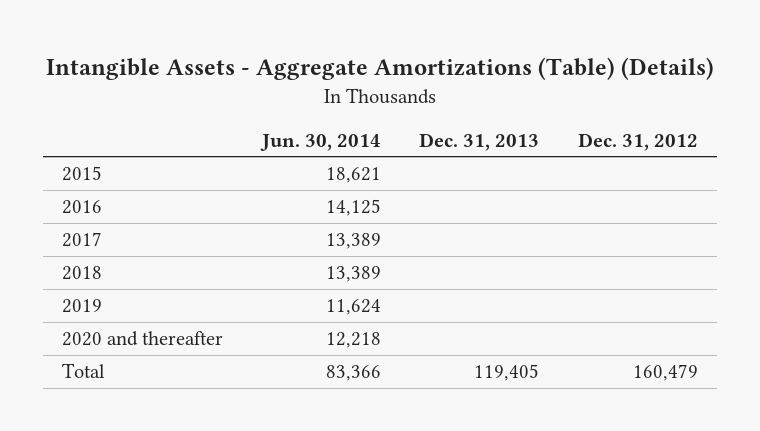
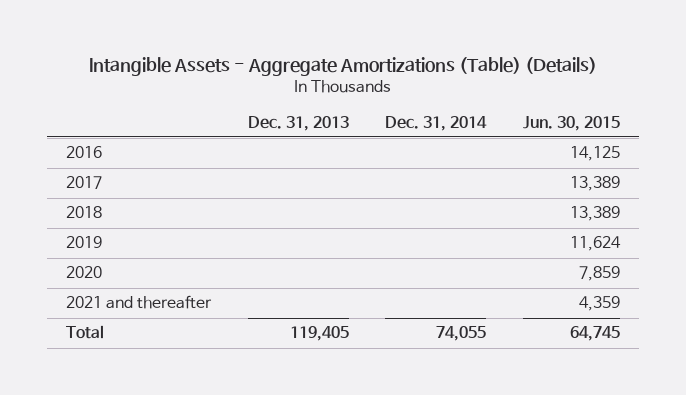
- | Jun. 30, 2014 | Dec. 31, 2013 | Dec. 31, 2012
+ | Dec. 31, 2013 | Dec. 31, 2014 | Jun. 30, 2015
- 2015 | 18,621 | |
- 2020 and thereafter | 12,218 | |
+ 2020 | | | 7,859
+ 2021 and thereafter | | | 4,359

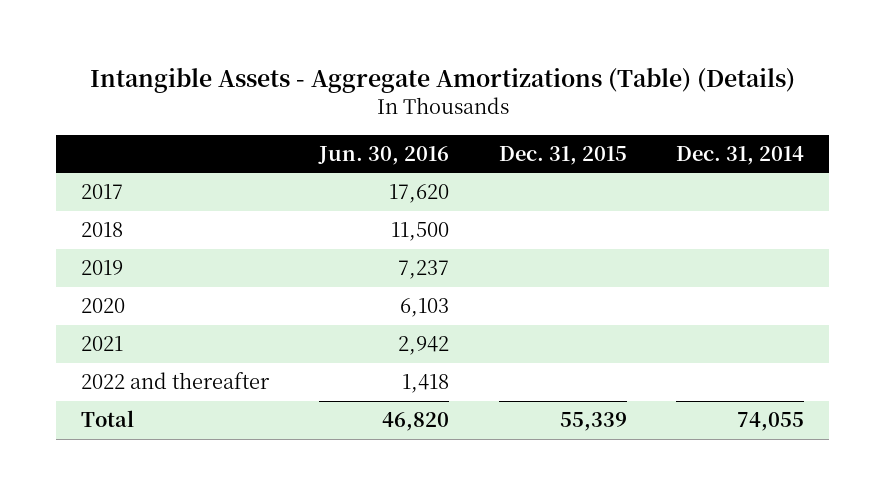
- | Dec. 31, 2013 | Dec. 31, 2014 | Jun. 30, 2015
+ | Jun. 30, 2016 | Dec. 31, 2015 | Dec. 31, 2014
- 2016 | | | 14,125
- 2021 and thereafter | | | 4,359
+ 2021 | 2,942 | |
+ 2022 and thereafter | 1,418 | |

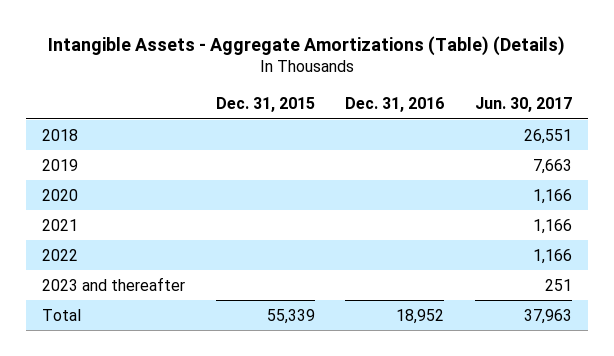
- | Jun. 30, 2016 | Dec. 31, 2015 | Dec. 31, 2014
+ | Dec. 31, 2015 | Dec. 31, 2016 | Jun. 30, 2017
- 2017 | 17,620 | |
- 2022 and thereafter | 1,418 | |
+ 2022 | | | 1,166
+ 2023 and thereafter | | | 251

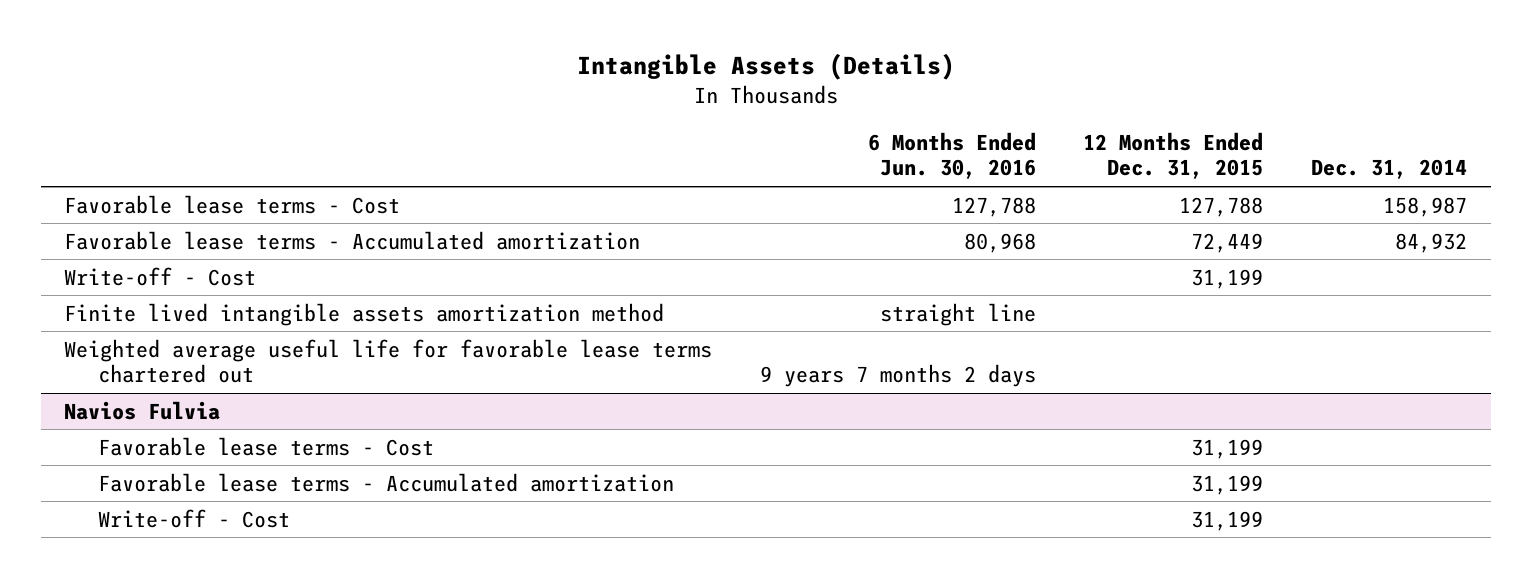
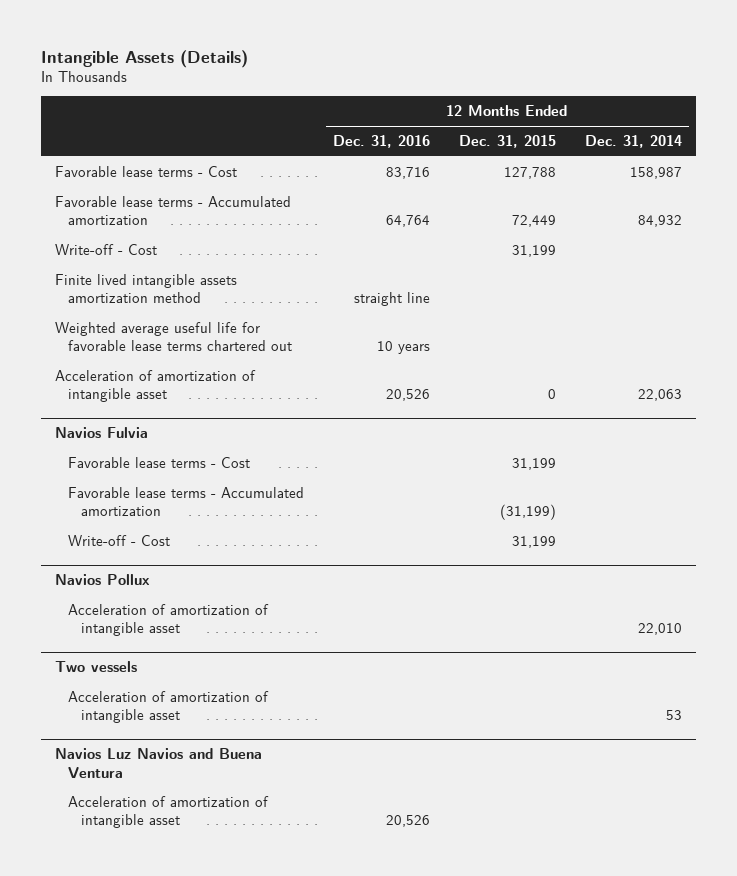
- | 6 Months Ended Jun. 30, 2016 | 12 Months Ended Dec. 31, 2015 | Dec. 31, 2014
+ | 12 Months Ended Dec. 31, 2016 | 12 Months Ended Dec. 31, 2015 | 12 Months Ended Dec. 31, 2014
+ Acceleration of amortization of intangible asset | 20,526 | 0 | 22,063
@ Navios Fulvia
- Favorable lease terms - Accumulated amortization | | 31,199 |
+ Favorable lease terms - Accumulated amortization | | (31,199) |
+ Navios Pollux
+ Acceleration of amortization of intangible asset | | | 22,010
+ Two vessels
+ Acceleration of amortization of intangible asset | | | 53
+ Navios Luz Navios and Buena Ventura
+ Acceleration of amortization of intangible asset | 20,526 | |

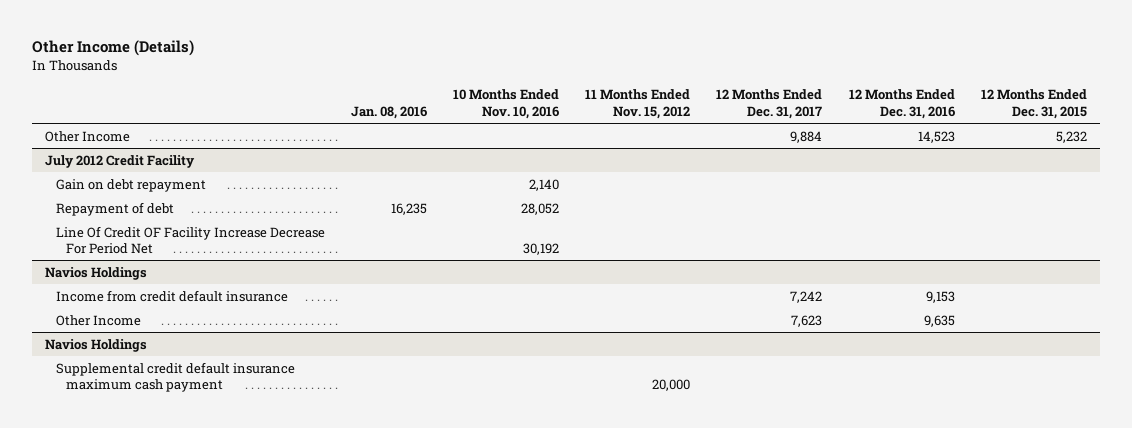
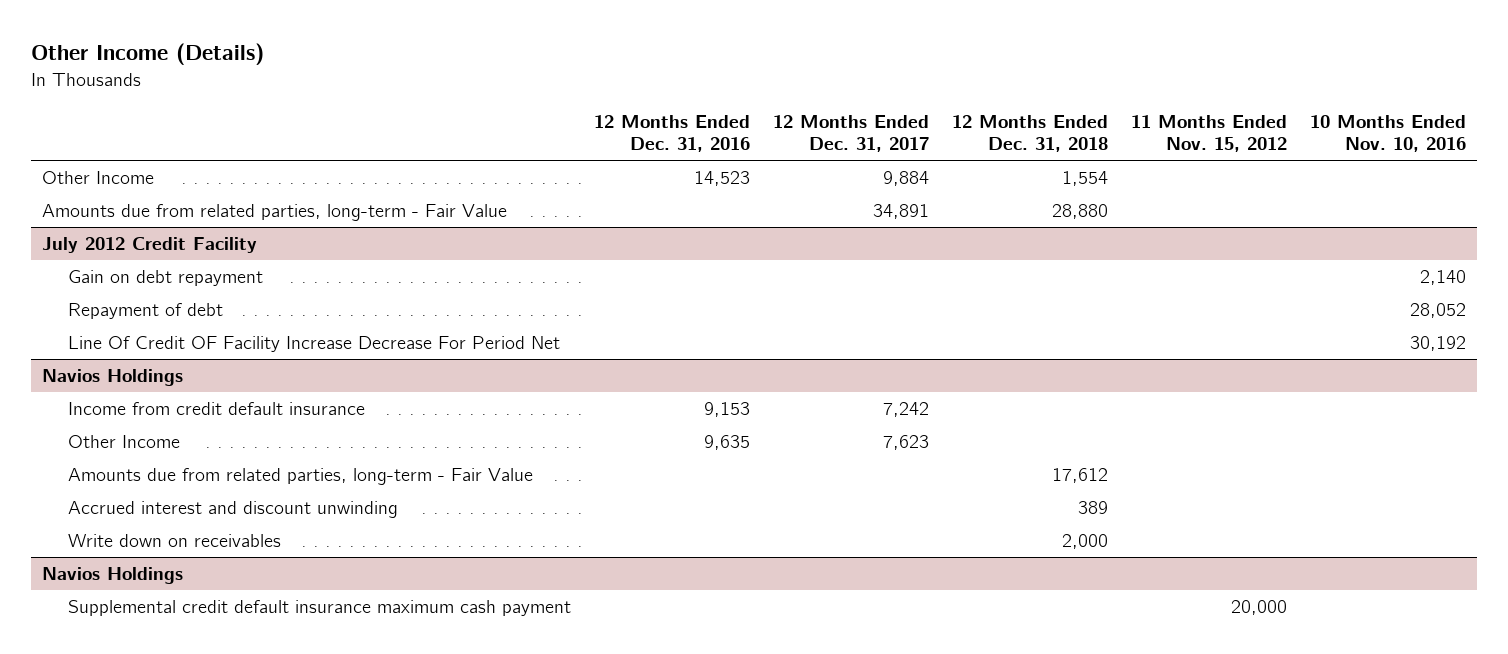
- | Jan. 08, 2016 | 10 Months Ended Nov. 10, 2016 | 11 Months Ended Nov. 15, 2012 | 12 Months Ended Dec. 31, 2017 | 12 Months Ended Dec. 31, 2016 | 12 Months Ended Dec. 31, 2015
+ | 12 Months Ended Dec. 31, 2016 | 12 Months Ended Dec. 31, 2017 | 12 Months Ended Dec. 31, 2018 | 11 Months Ended Nov. 15, 2012 | 10 Months Ended Nov. 10, 2016
+ Amounts due from related parties, long-term - Fair Value | | 34,891 | 28,880 | |
@ Navios Holdings
+ Amounts due from related parties, long-term - Fair Value | | | 17,612 | |
+ Accrued interest and discount unwinding | | | 389 | |
+ Write down on receivables | | | 2,000 | |

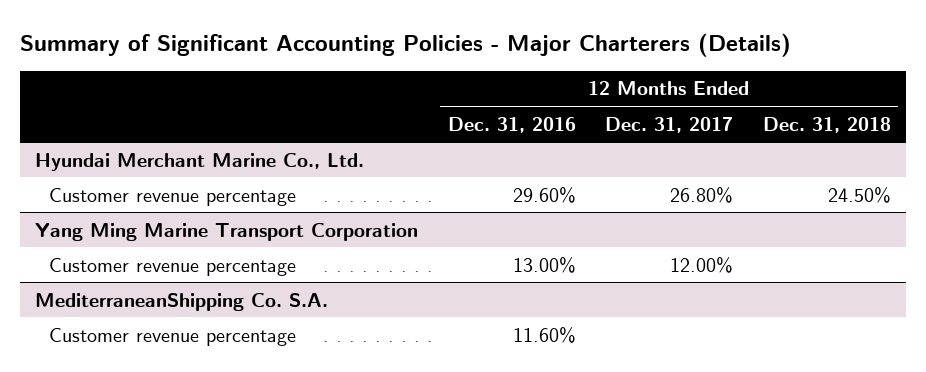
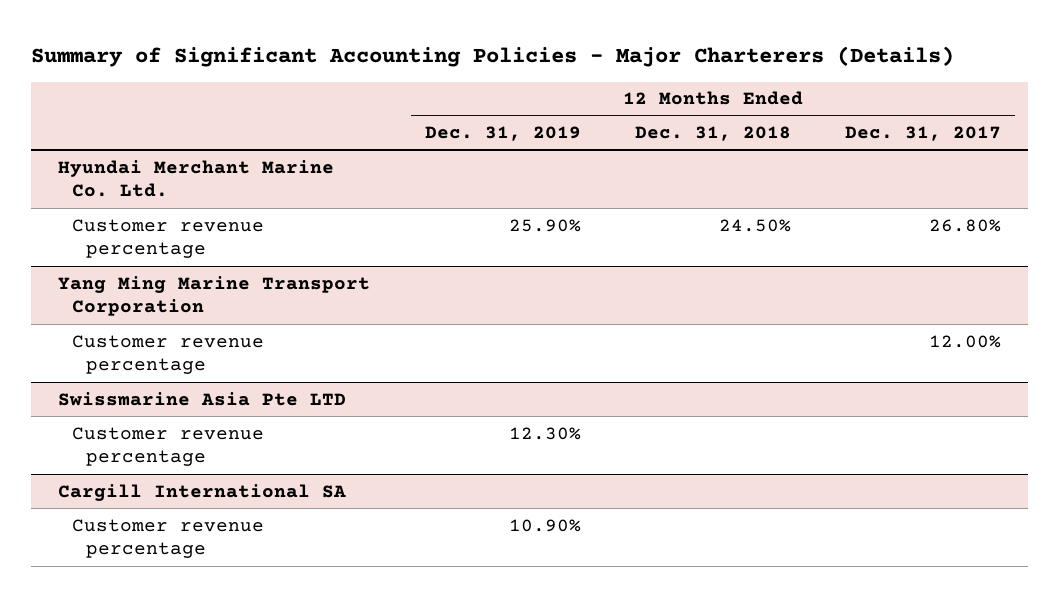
- | 12 Months Ended Dec. 31, 2016 | 12 Months Ended Dec. 31, 2017 | 12 Months Ended Dec. 31, 2018
+ | 12 Months Ended Dec. 31, 2019 | 12 Months Ended Dec. 31, 2018 | 12 Months Ended Dec. 31, 2017
- Hyundai Merchant Marine Co., Ltd.
+ Hyundai Merchant Marine Co. Ltd.
- MediterraneanShipping Co. S.A.
- Customer revenue percentage | 11.60% | |
+ Swissmarine Asia Pte LTD
+ Customer revenue percentage | 12.30% | |
+ Cargill International SA
+ Customer revenue percentage | 10.90% | |

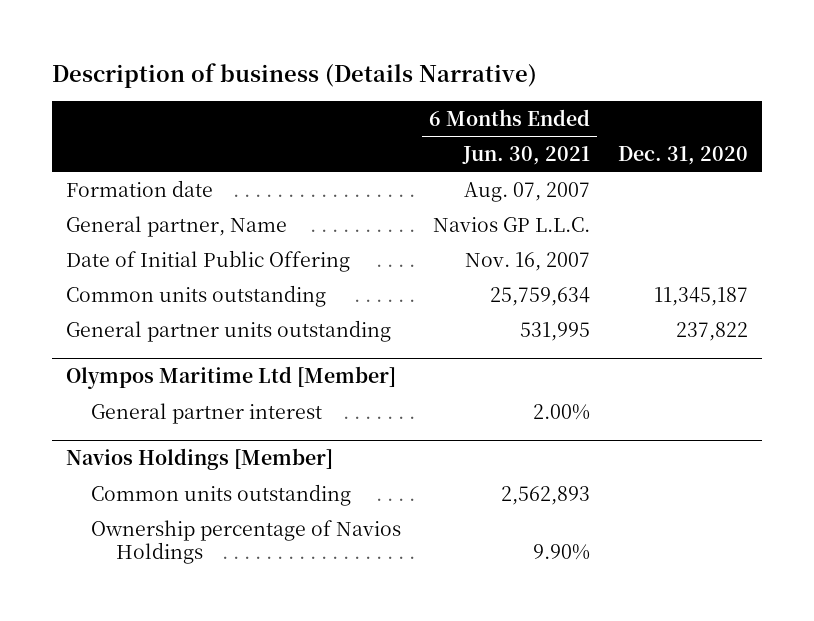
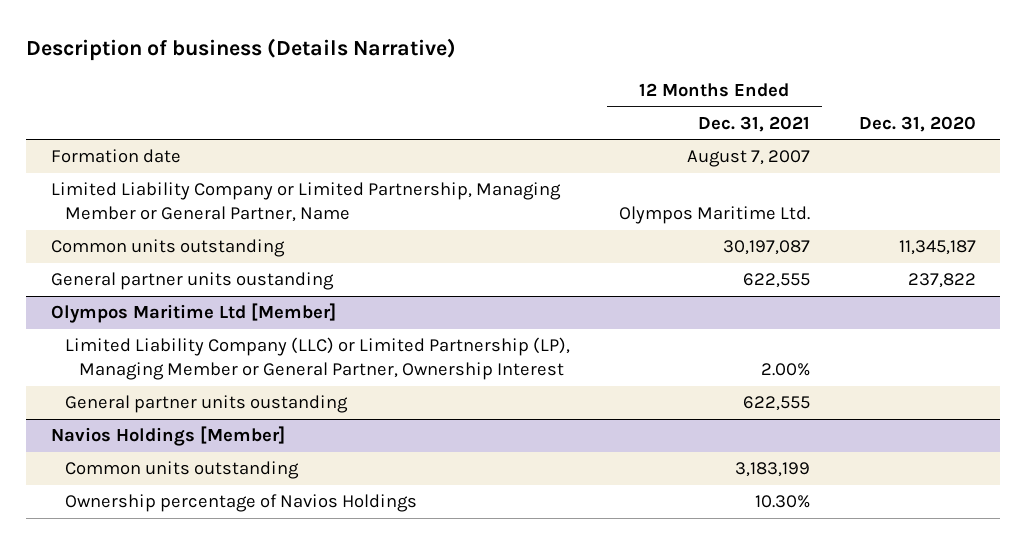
- | 6 Months Ended Jun. 30, 2021 | Dec. 31, 2020
+ | 12 Months Ended Dec. 31, 2021 | Dec. 31, 2020
- General partner, Name | Navios GP L.L.C. |
- Date of Initial Public Offering | Nov. 16, 2007 |
+ Limited Liability Company or Limited Partnership, Managing Member or General Partner, Name | Olympos Maritime Ltd. |
- General partner units outstanding | 531,995 | 237,822
+ General partner units oustanding | 622,555 | 237,822
@ Olympos Maritime Ltd [Member]
- General partner interest | 2.00% |
+ Limited Liability Company (LLC) or Limited Partnership (LP), Managing Member or General Partner, Ownership Interest | 2.00% |
+ General partner units oustanding | 622,555 |

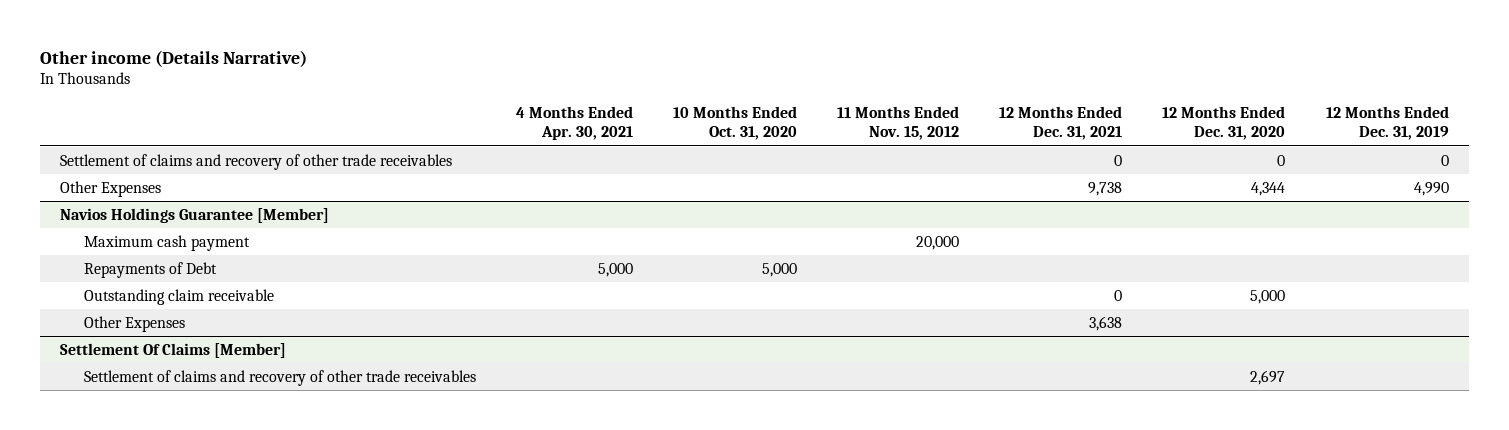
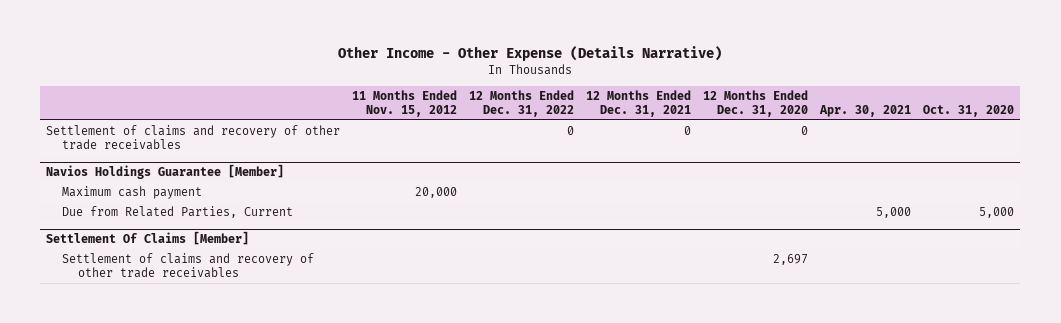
- Other income (Details Narrative)
+ Other Income - Other Expense (Details Narrative)
- | 4 Months Ended Apr. 30, 2021 | 10 Months Ended Oct. 31, 2020 | 11 Months Ended Nov. 15, 2012 | 12 Months Ended Dec. 31, 2021 | 12 Months Ended Dec. 31, 2020 | 12 Months Ended Dec. 31, 2019
+ | 11 Months Ended Nov. 15, 2012 | 12 Months Ended Dec. 31, 2022 | 12 Months Ended Dec. 31, 2021 | 12 Months Ended Dec. 31, 2020 | Apr. 30, 2021 | Oct. 31, 2020
- Other Expenses | | | | 9,738 | 4,344 | 4,990
@ Navios Holdings Guarantee [Member]
- Repayments of Debt | 5,000 | 5,000 | | | |
- Outstanding claim receivable | | | | 0 | 5,000 |
- Other Expenses | | | | 3,638 | |
+ Due from Related Parties, Current | | | | | 5,000 | 5,000

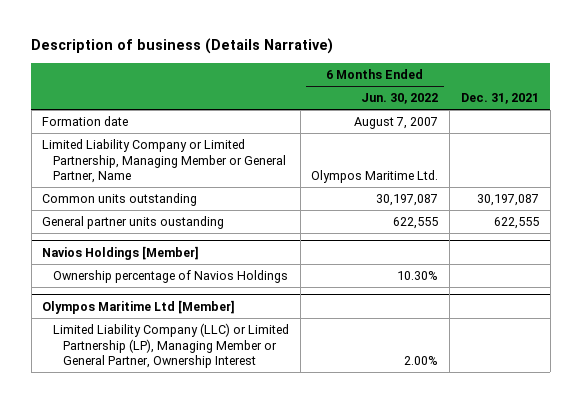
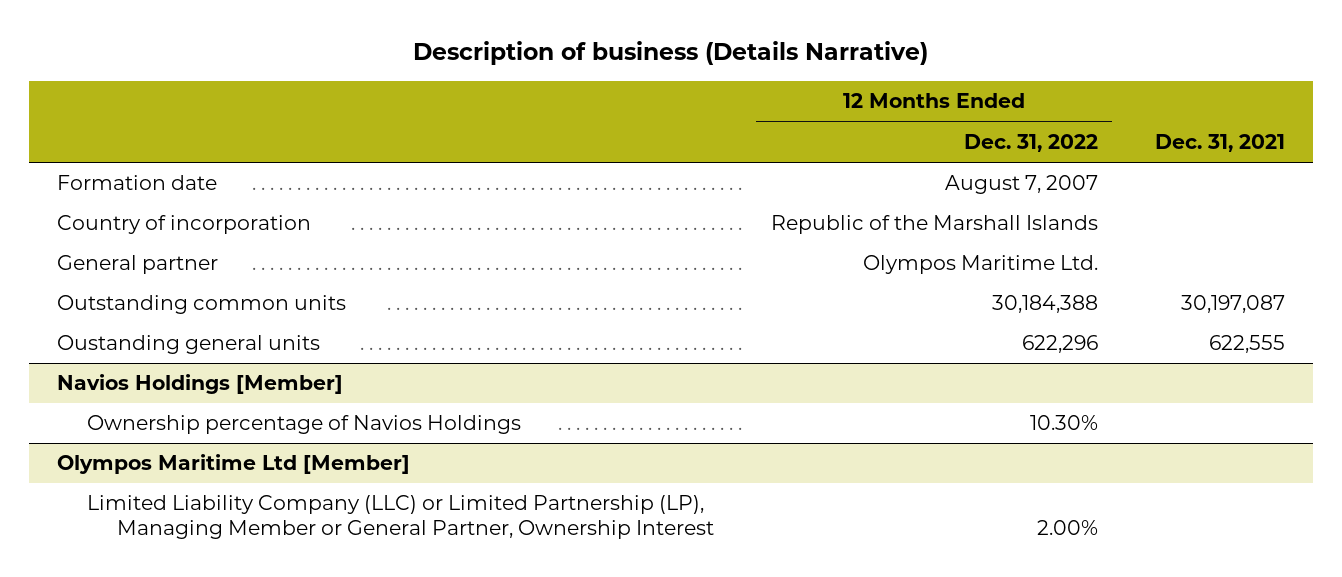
- | 6 Months Ended Jun. 30, 2022 | Dec. 31, 2021
+ | 12 Months Ended Dec. 31, 2022 | Dec. 31, 2021
- Limited Liability Company or Limited Partnership, Managing Member or General Partner, Name | Olympos Maritime Ltd. |
- Common units outstanding | 30,197,087 | 30,197,087
- General partner units oustanding | 622,555 | 622,555
+ Country of incorporation | Republic of the Marshall Islands |
+ General partner | Olympos Maritime Ltd. |
+ Outstanding common units | 30,184,388 | 30,197,087
+ Oustanding general units | 622,296 | 622,555

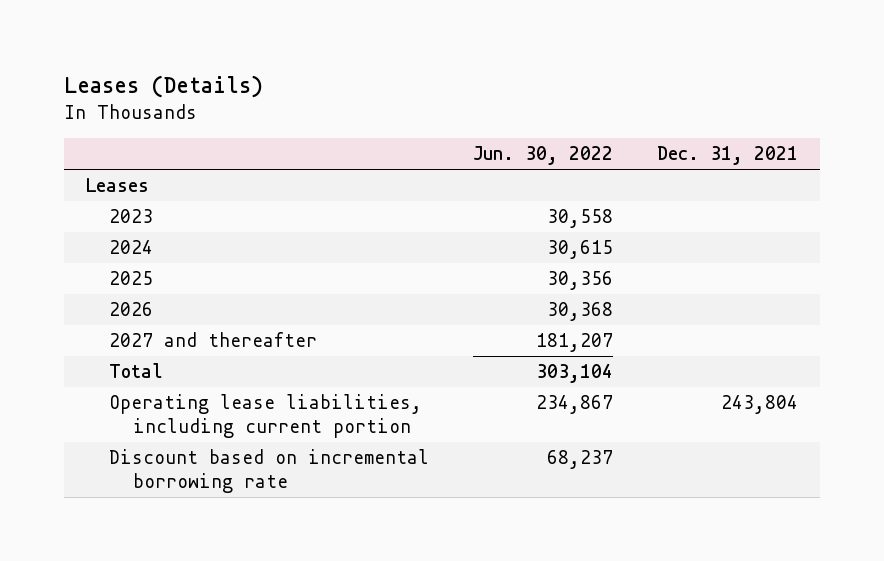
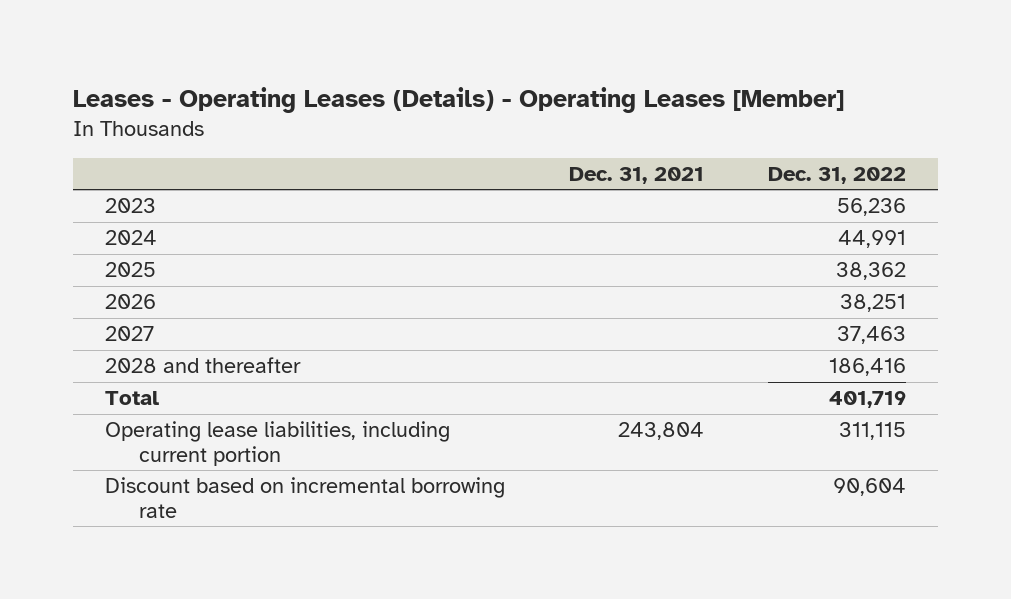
- Leases (Details)
+ Leases - Operating Leases (Details) - Operating Leases [Member]
- | Jun. 30, 2022 | Dec. 31, 2021
+ | Dec. 31, 2021 | Dec. 31, 2022
- Leases
- 2027 and thereafter | 181,207 |
+ 2027 | | 37,463
+ 2028 and thereafter | | 186,416

